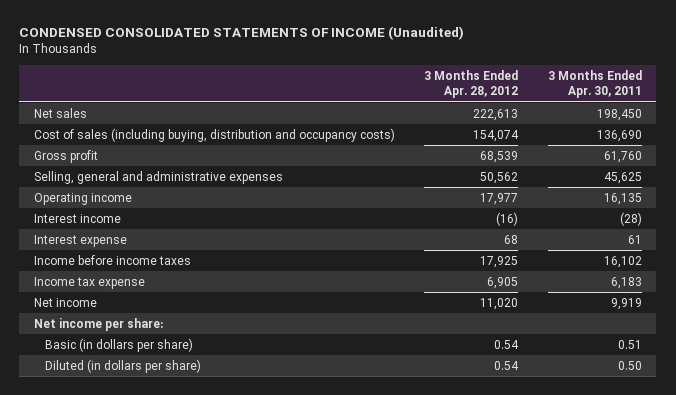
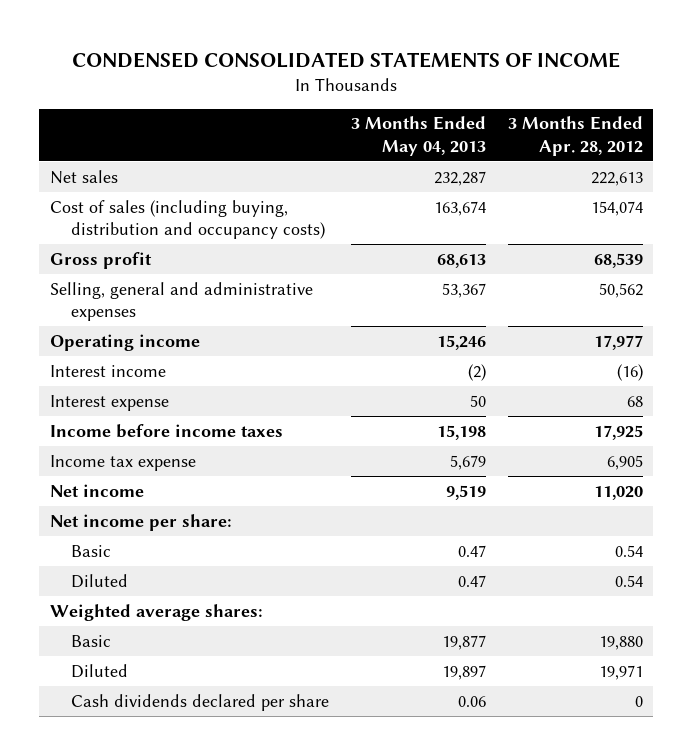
- CONDENSED CONSOLIDATED STATEMENTS OF INCOME (Unaudited)
+ CONDENSED CONSOLIDATED STATEMENTS OF INCOME
- | 3 Months Ended Apr. 28, 2012 | 3 Months Ended Apr. 30, 2011
+ | 3 Months Ended May 04, 2013 | 3 Months Ended Apr. 28, 2012
- Basic (in dollars per share) | 0.54 | 0.51
- Diluted (in dollars per share) | 0.54 | 0.50
+ Basic | 0.47 | 0.54
+ Diluted | 0.47 | 0.54
+ Weighted average shares:
+ Basic | 19,877 | 19,880
+ Diluted | 19,897 | 19,971
+ Cash dividends declared per share | 0.06 | 0

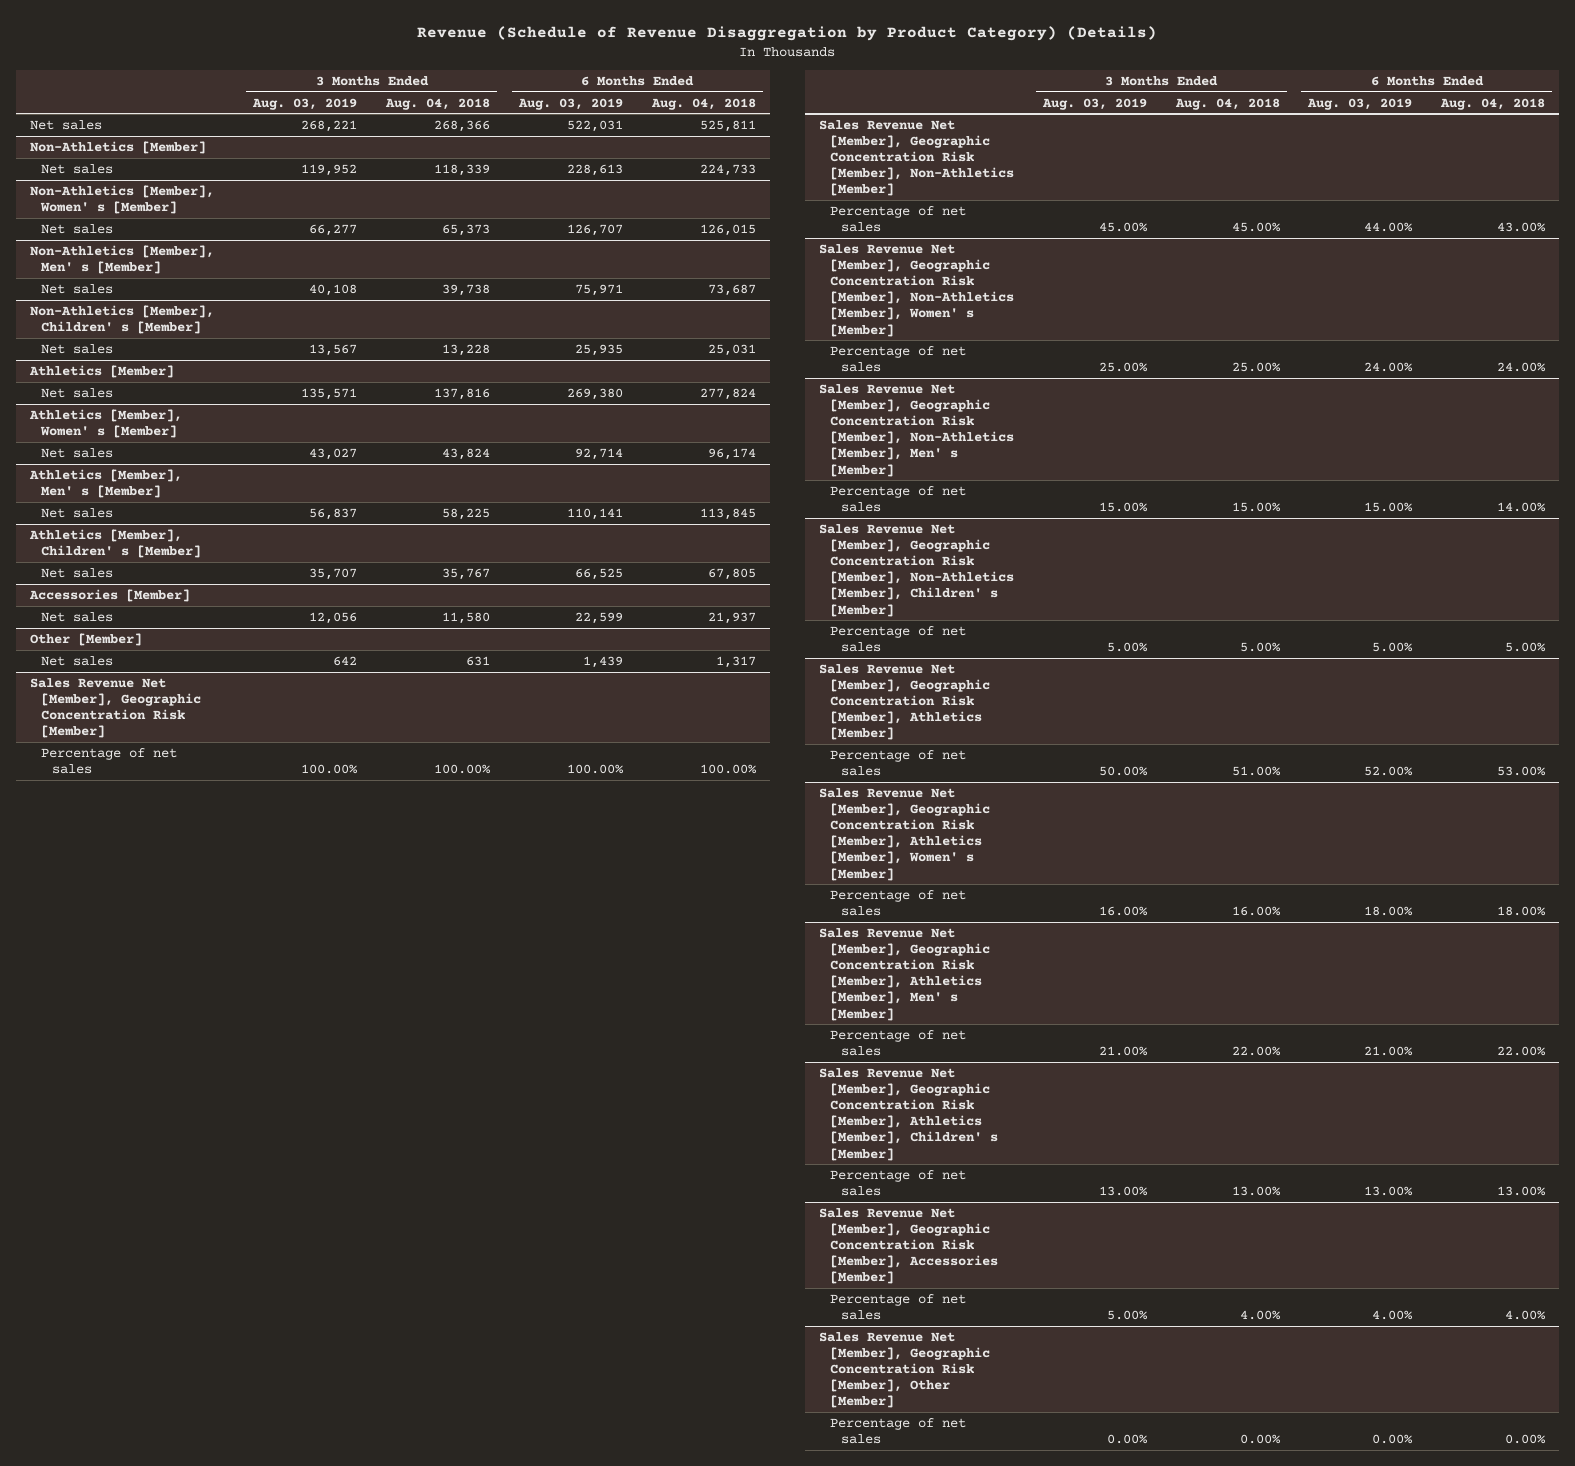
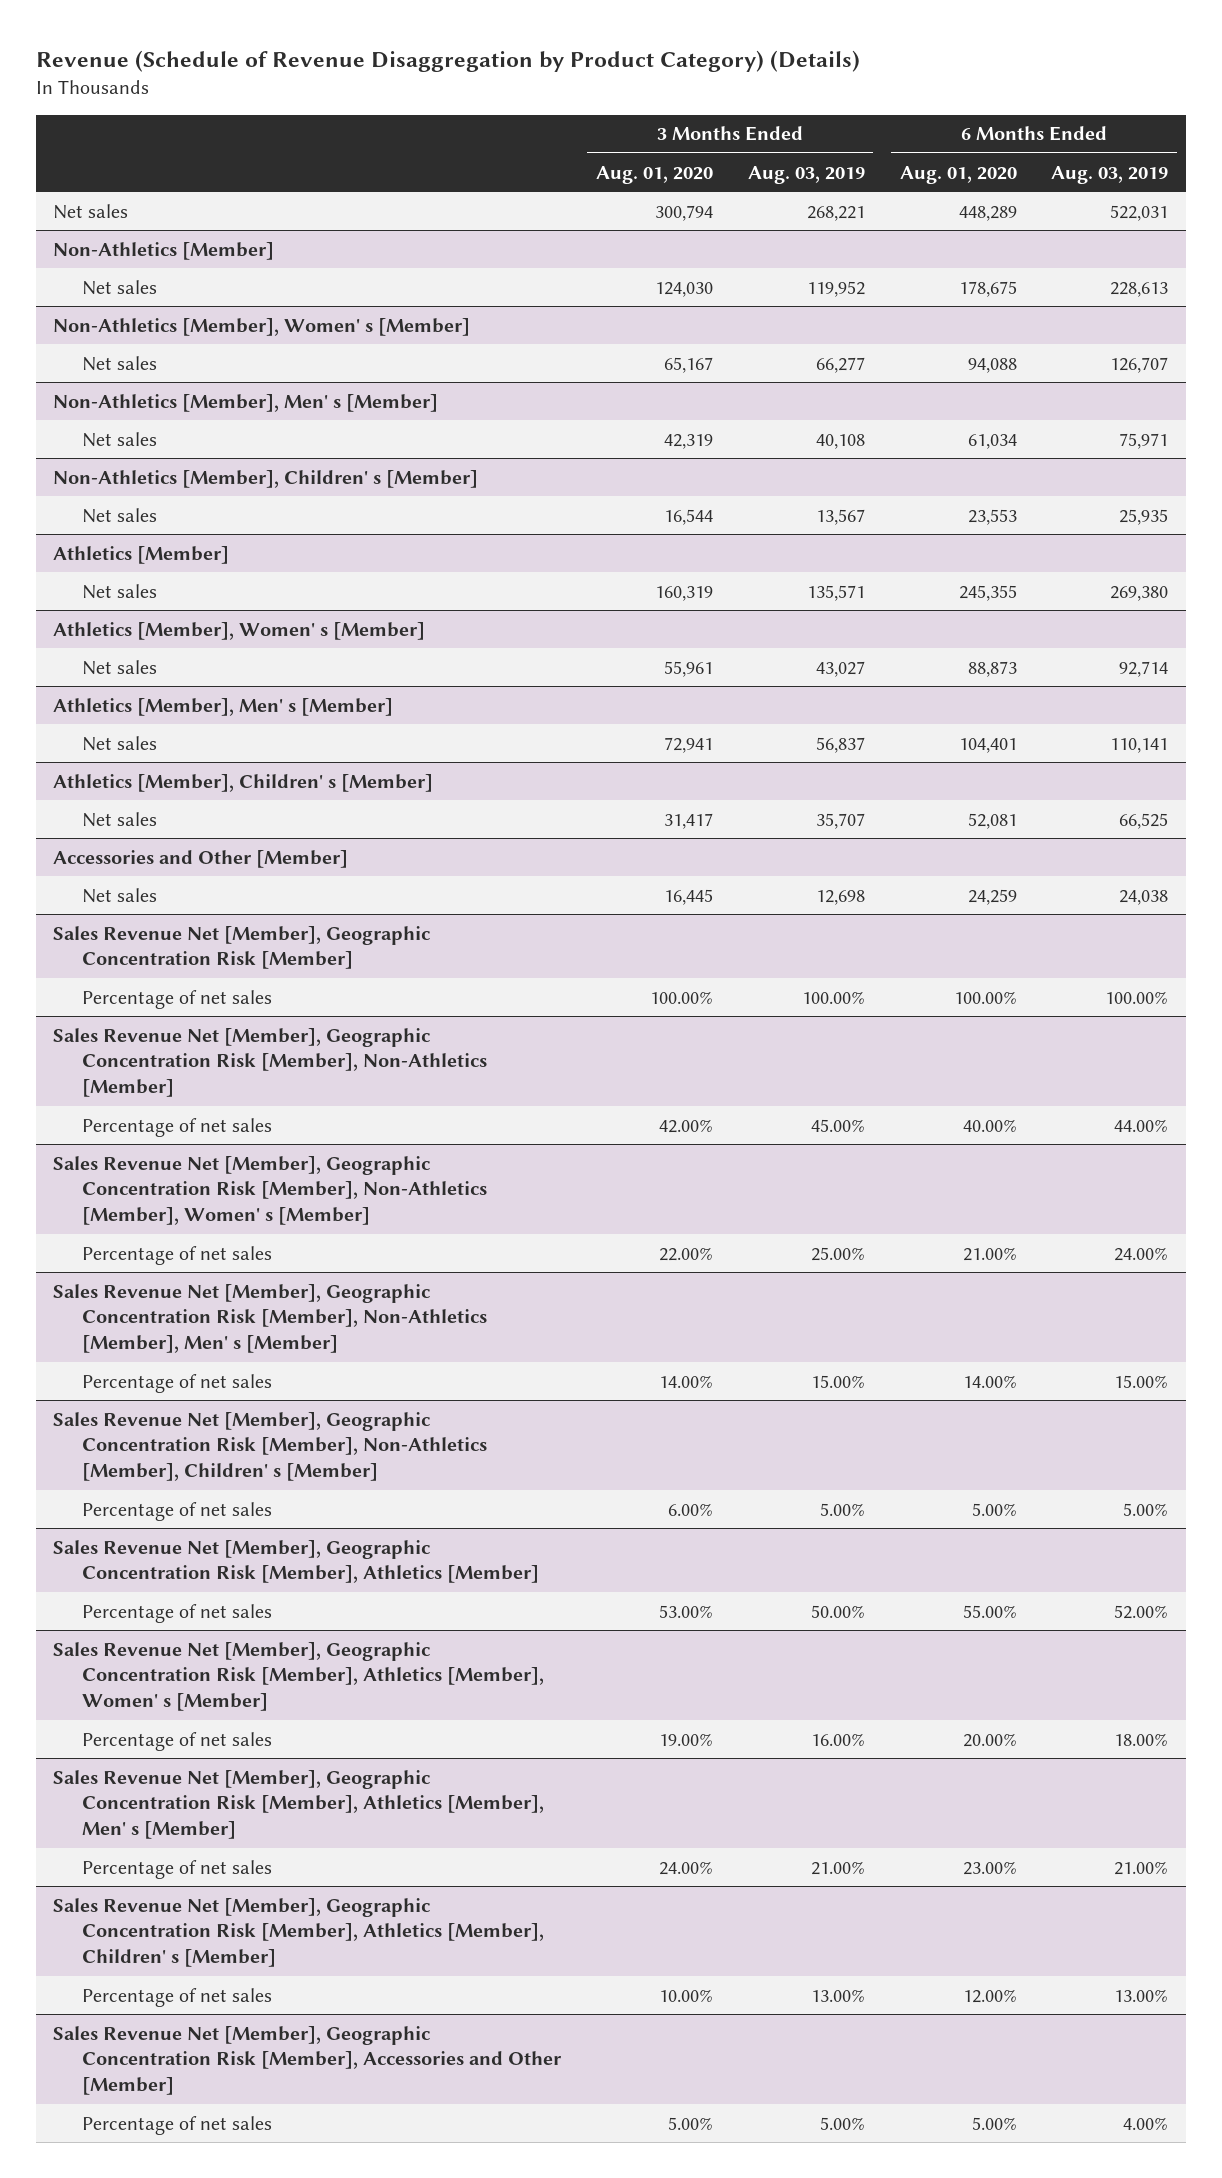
- | 3 Months Ended Aug. 03, 2019 | 3 Months Ended Aug. 04, 2018 | 6 Months Ended Aug. 03, 2019 | 6 Months Ended Aug. 04, 2018
+ | 3 Months Ended Aug. 01, 2020 | 3 Months Ended Aug. 03, 2019 | 6 Months Ended Aug. 01, 2020 | 6 Months Ended Aug. 03, 2019
- Accessories [Member]
- Net sales | 12,056 | 11,580 | 22,599 | 21,937
- Other [Member]
- Net sales | 642 | 631 | 1,439 | 1,317
+ Accessories and Other [Member]
+ Net sales | 16,445 | 12,698 | 24,259 | 24,038
- Sales Revenue Net [Member], Geographic Concentration Risk [Member], Accessories [Member]
+ Sales Revenue Net [Member], Geographic Concentration Risk [Member], Accessories and Other [Member]
- Sales Revenue Net [Member], Geographic Concentration Risk [Member], Other [Member]
- Percentage of net sales | 0.00% | 0.00% | 0.00% | 0.00%

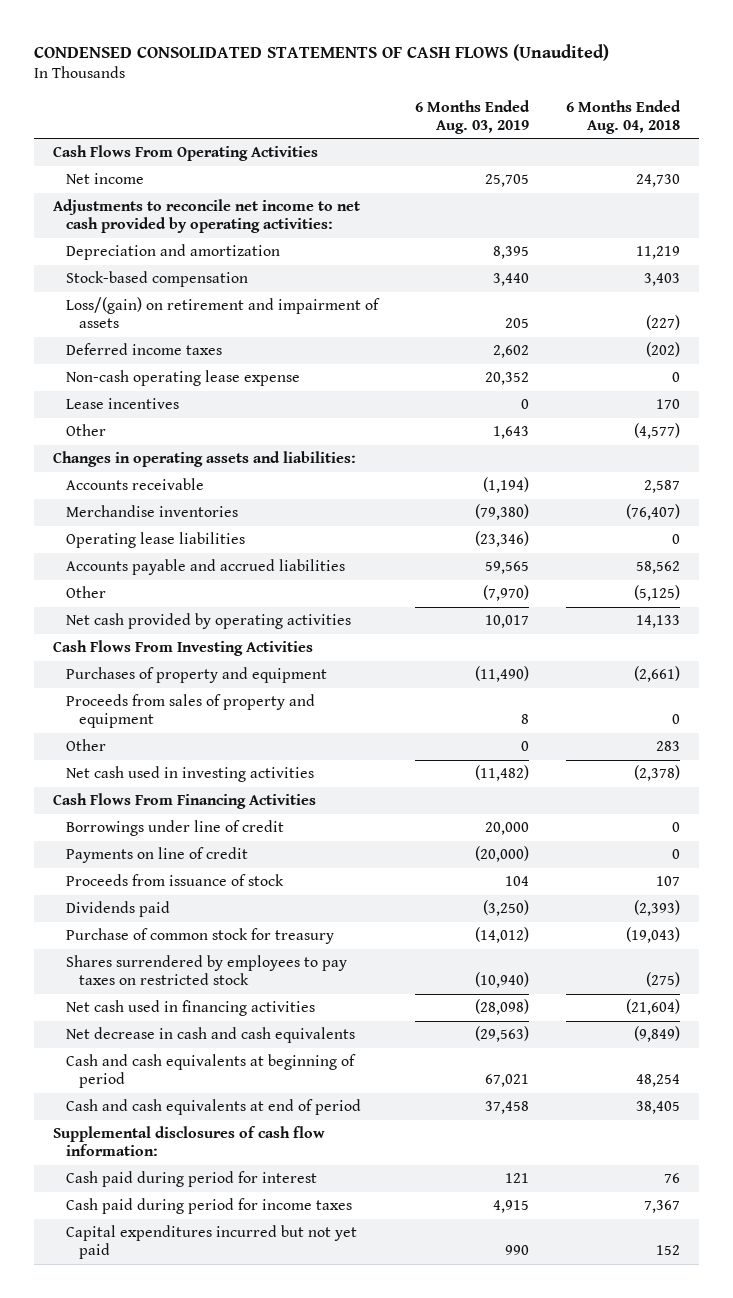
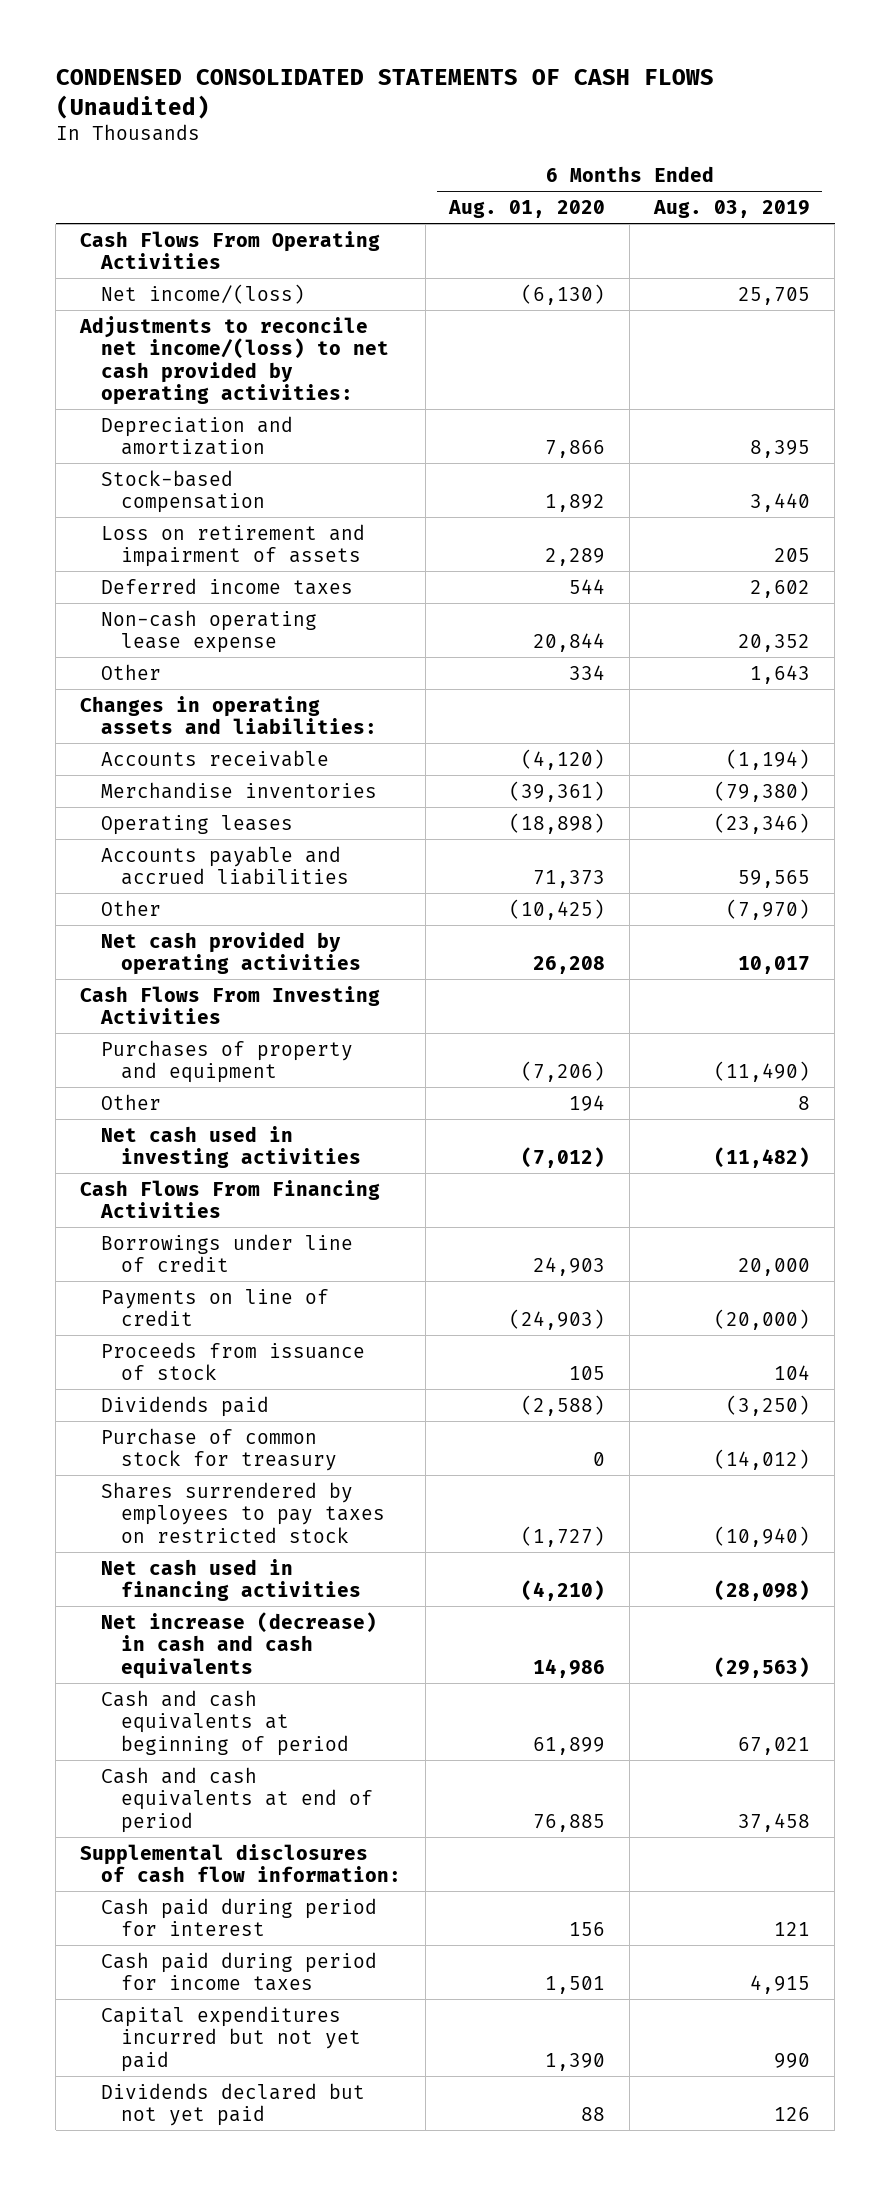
- | 6 Months Ended Aug. 03, 2019 | 6 Months Ended Aug. 04, 2018
+ | 6 Months Ended Aug. 01, 2020 | 6 Months Ended Aug. 03, 2019
- Net income | 25,705 | 24,730
- Adjustments to reconcile net income to net cash provided by operating activities:
+ Net income/(loss) | (6,130) | 25,705
+ Adjustments to reconcile net income/(loss) to net cash provided by operating activities:
- Loss/(gain) on retirement and impairment of assets | 205 | (227)
+ Loss on retirement and impairment of assets | 2,289 | 205
- Lease incentives | 0 | 170
- Operating lease liabilities | (23,346) | 0
+ Operating leases | (18,898) | (23,346)
- Proceeds from sales of property and equipment | 8 | 0
- Other | 0 | 283
+ Other | 194 | 8
- Net decrease in cash and cash equivalents | (29,563) | (9,849)
+ Net increase (decrease) in cash and cash equivalents | 14,986 | (29,563)
+ Dividends declared but not yet paid | 88 | 126

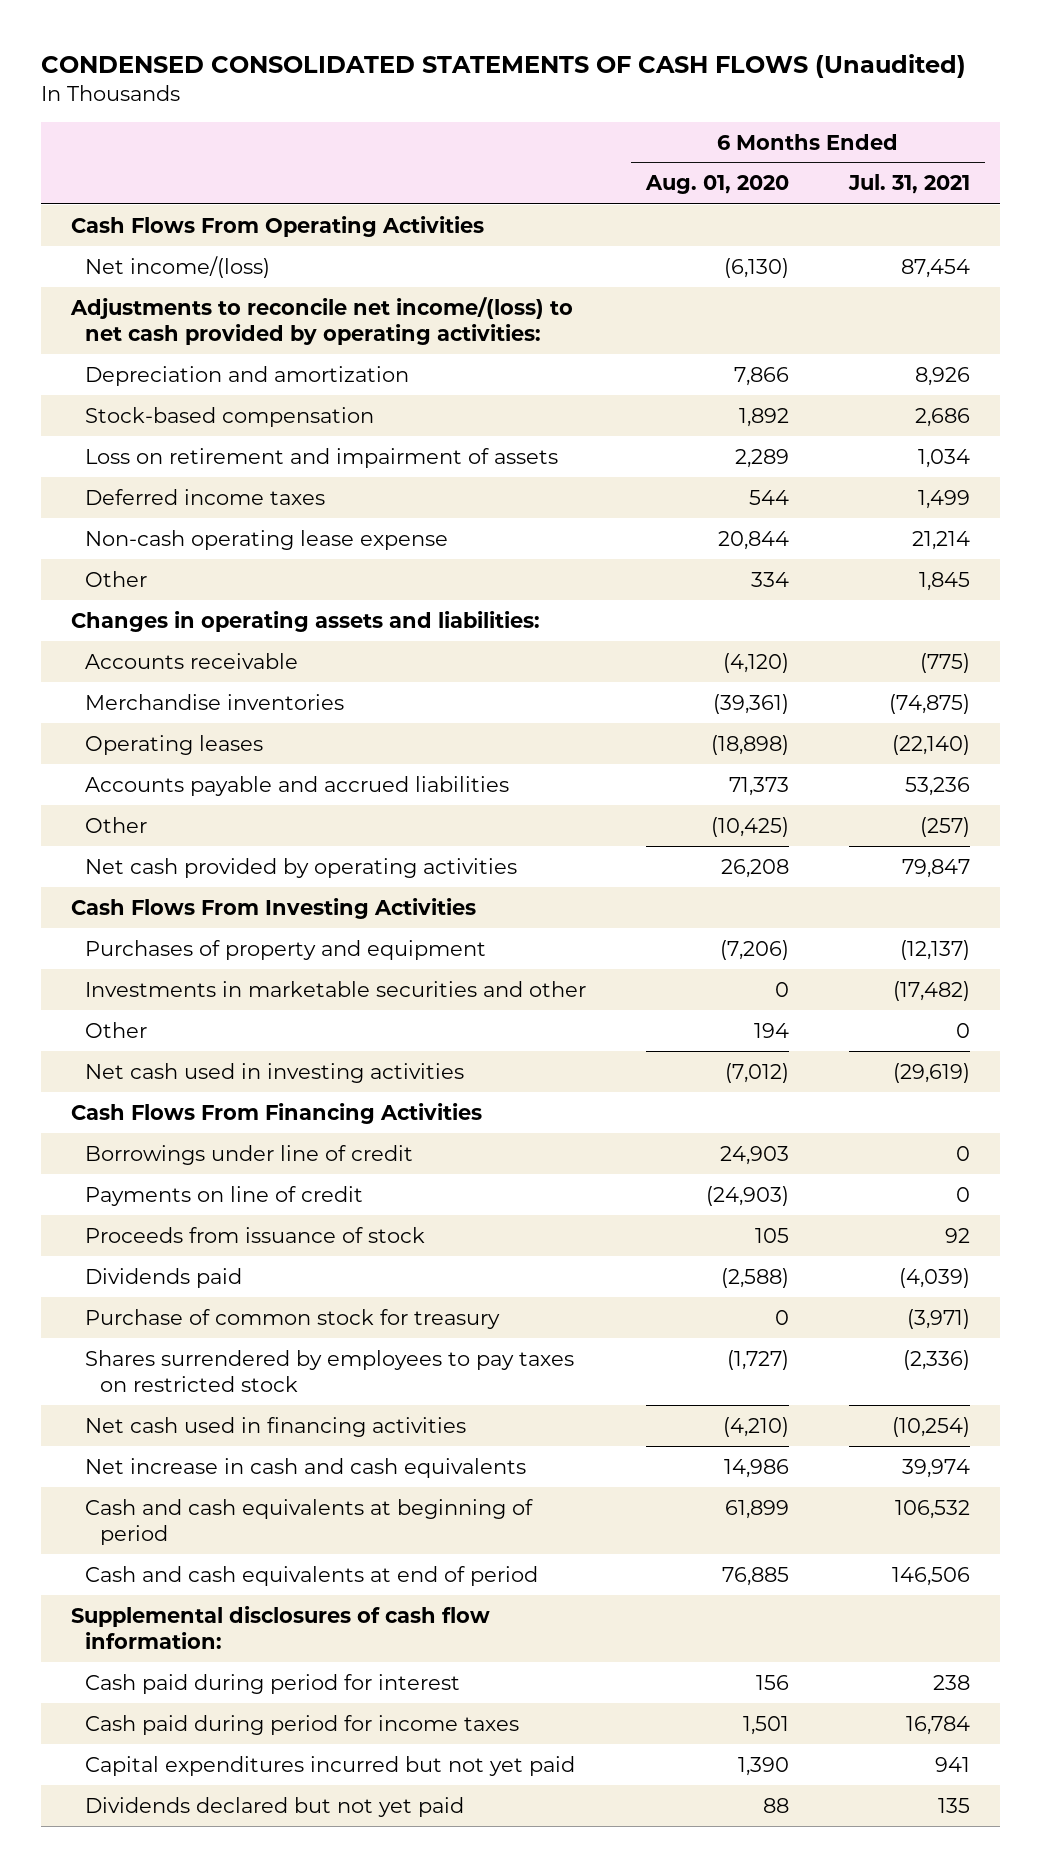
- | 6 Months Ended Aug. 01, 2020 | 6 Months Ended Aug. 03, 2019
+ | 6 Months Ended Aug. 01, 2020 | 6 Months Ended Jul. 31, 2021
+ Investments in marketable securities and other | 0 | (17,482)
- Net increase (decrease) in cash and cash equivalents | 14,986 | (29,563)
+ Net increase in cash and cash equivalents | 14,986 | 39,974

